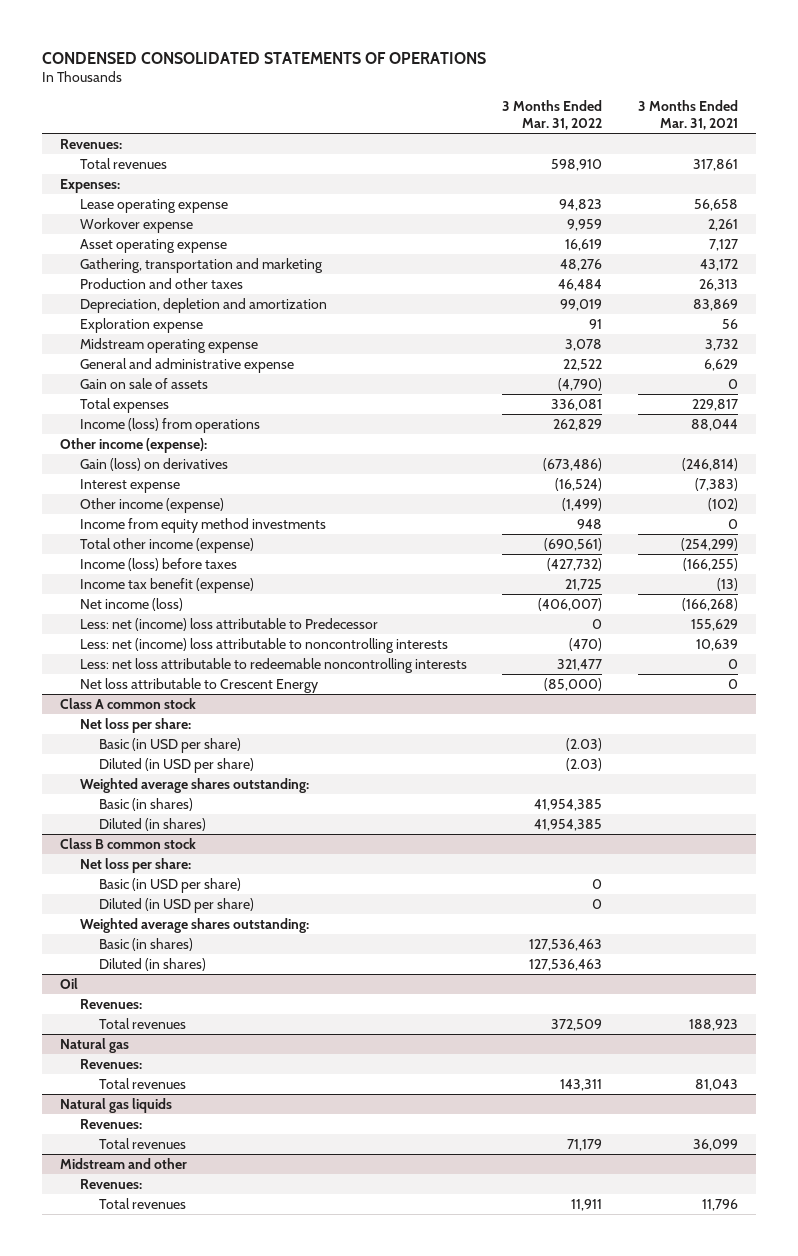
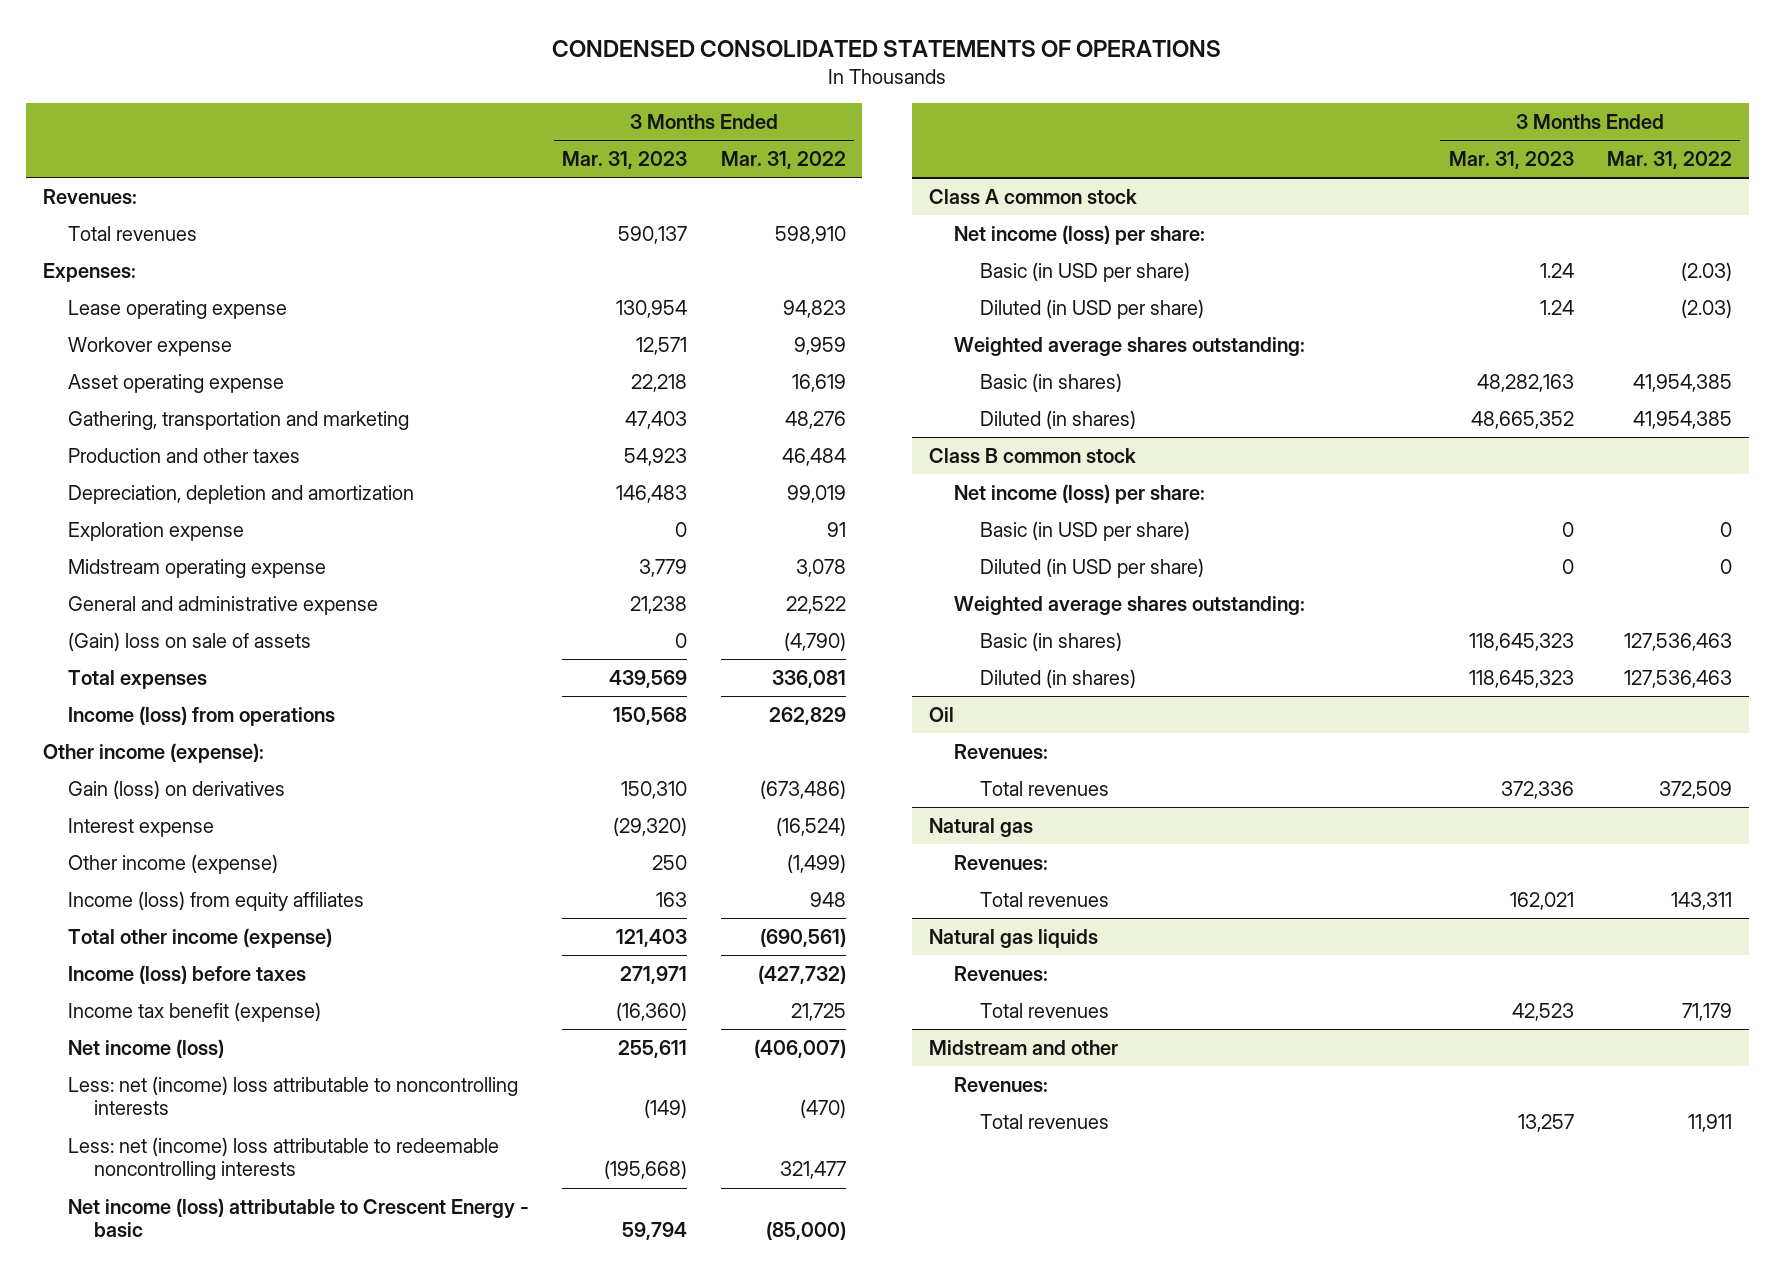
- | 3 Months Ended Mar. 31, 2022 | 3 Months Ended Mar. 31, 2021
+ | 3 Months Ended Mar. 31, 2023 | 3 Months Ended Mar. 31, 2022
- Gain on sale of assets | (4,790) | 0
+ (Gain) loss on sale of assets | 0 | (4,790)
- Income from equity method investments | 948 | 0
+ Income (loss) from equity affiliates | 163 | 948
- Less: net (income) loss attributable to Predecessor | 0 | 155,629
- Less: net loss attributable to redeemable noncontrolling interests | 321,477 | 0
- Net loss attributable to Crescent Energy | (85,000) | 0
+ Less: net (income) loss attributable to redeemable noncontrolling interests | (195,668) | 321,477
+ Net income (loss) attributable to Crescent Energy - basic | 59,794 | (85,000)
@ Class A common stock
- Net loss per share:
+ Net income (loss) per share:
@ Class B common stock
- Net loss per share:
+ Net income (loss) per share:

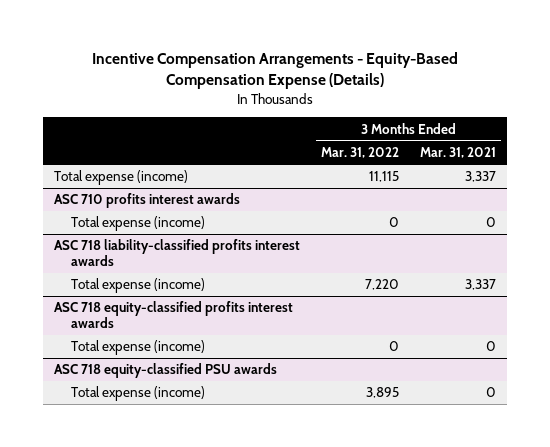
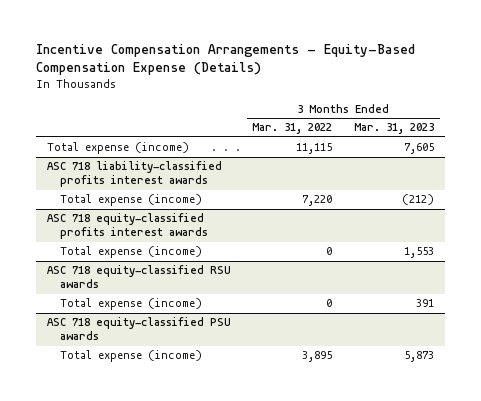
- | 3 Months Ended Mar. 31, 2022 | 3 Months Ended Mar. 31, 2021
+ | 3 Months Ended Mar. 31, 2022 | 3 Months Ended Mar. 31, 2023
- ASC 710 profits interest awards
- Total expense (income) | 0 | 0
+ ASC 718 equity-classified RSU awards
+ Total expense (income) | 0 | 391

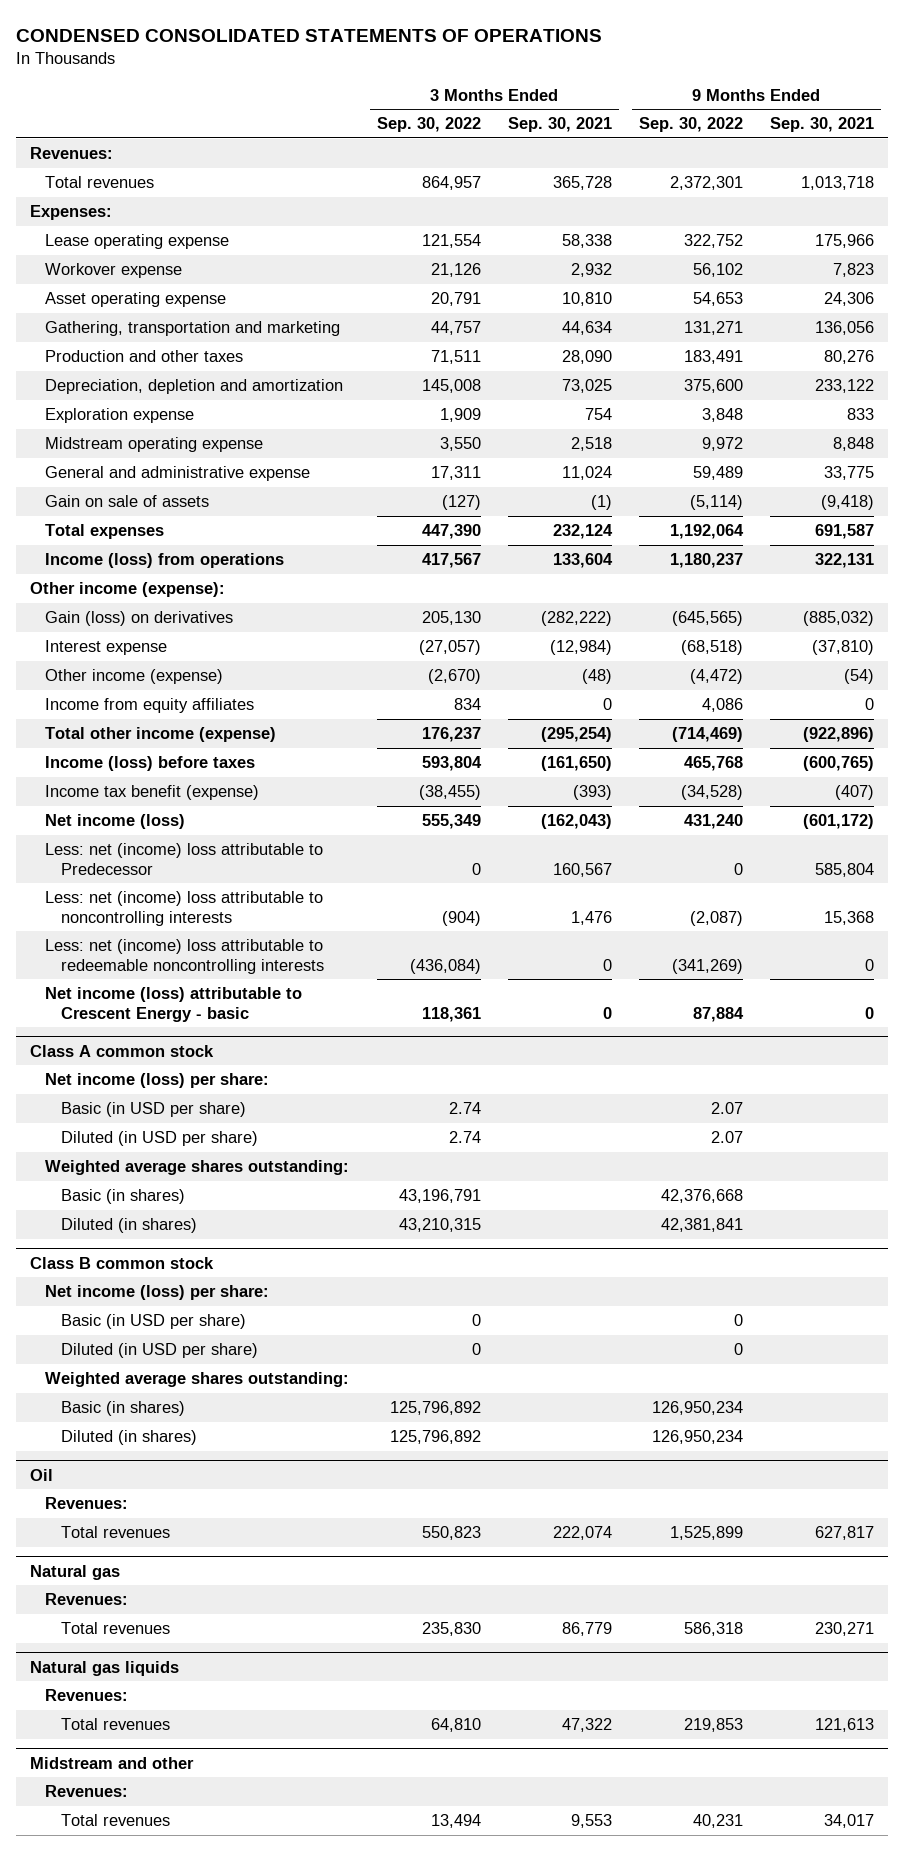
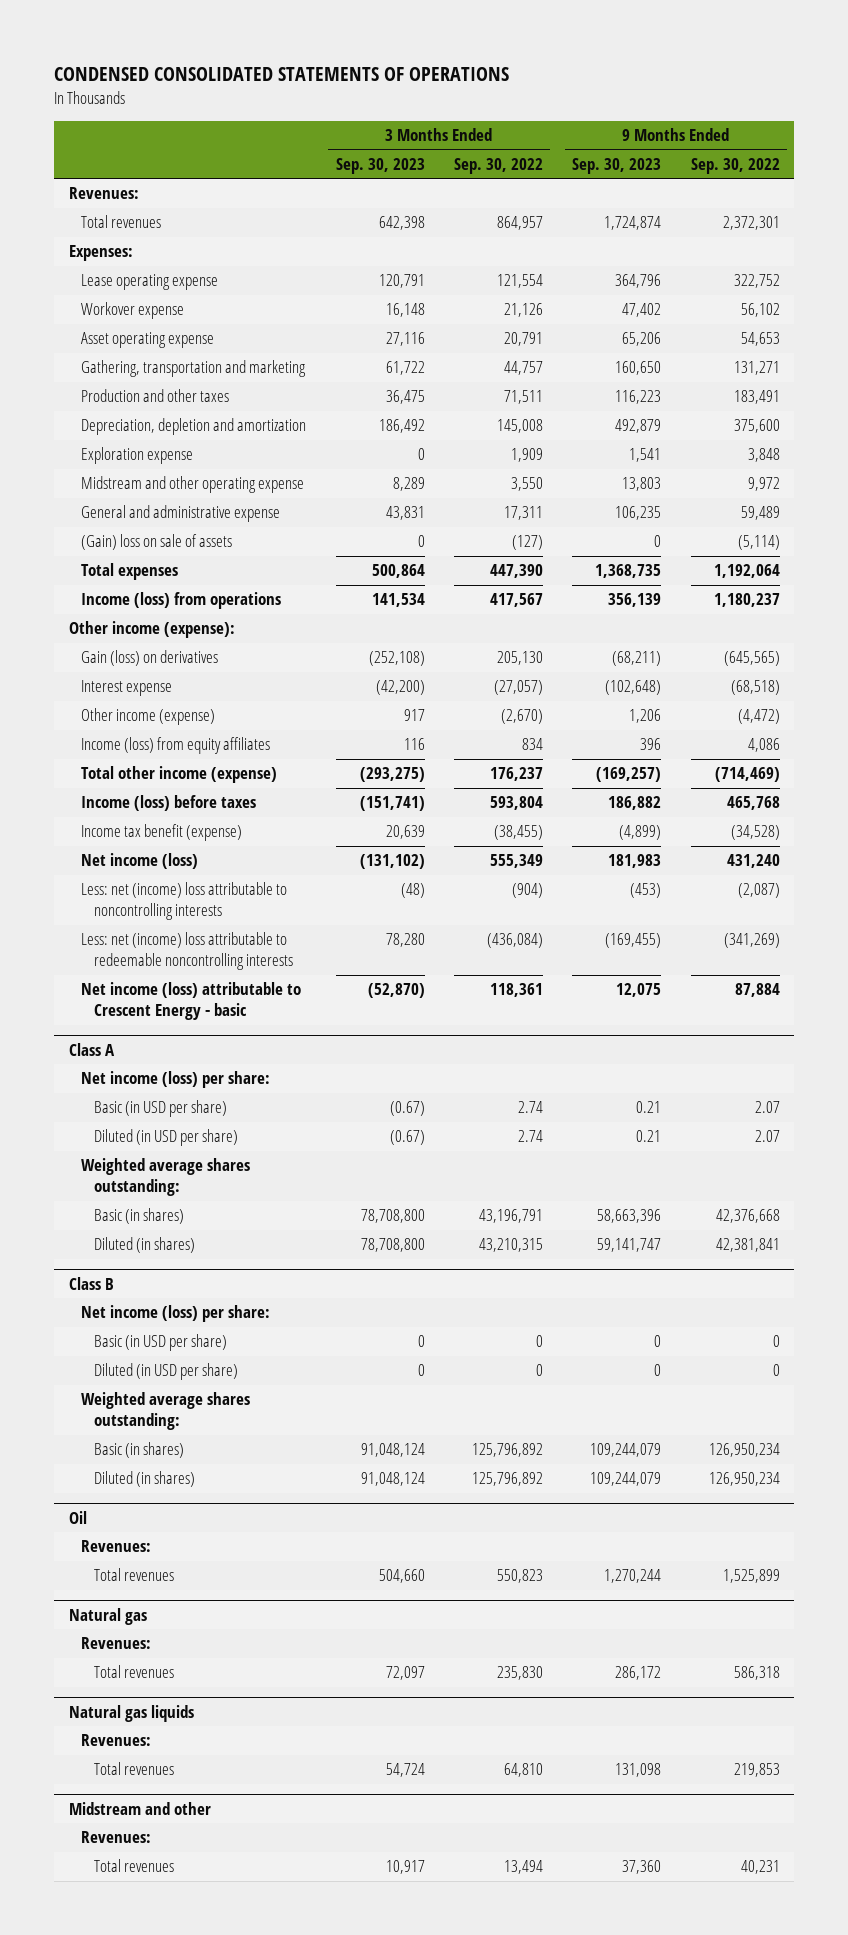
- | 3 Months Ended Sep. 30, 2022 | 3 Months Ended Sep. 30, 2021 | 9 Months Ended Sep. 30, 2022 | 9 Months Ended Sep. 30, 2021
+ | 3 Months Ended Sep. 30, 2023 | 3 Months Ended Sep. 30, 2022 | 9 Months Ended Sep. 30, 2023 | 9 Months Ended Sep. 30, 2022
- Midstream operating expense | 3,550 | 2,518 | 9,972 | 8,848
+ Midstream and other operating expense | 8,289 | 3,550 | 13,803 | 9,972
- Gain on sale of assets | (127) | (1) | (5,114) | (9,418)
+ (Gain) loss on sale of assets | 0 | (127) | 0 | (5,114)
- Income from equity affiliates | 834 | 0 | 4,086 | 0
+ Income (loss) from equity affiliates | 116 | 834 | 396 | 4,086
- Less: net (income) loss attributable to Predecessor | 0 | 160,567 | 0 | 585,804
- Class A common stock
+ Class A
- Class B common stock
+ Class B

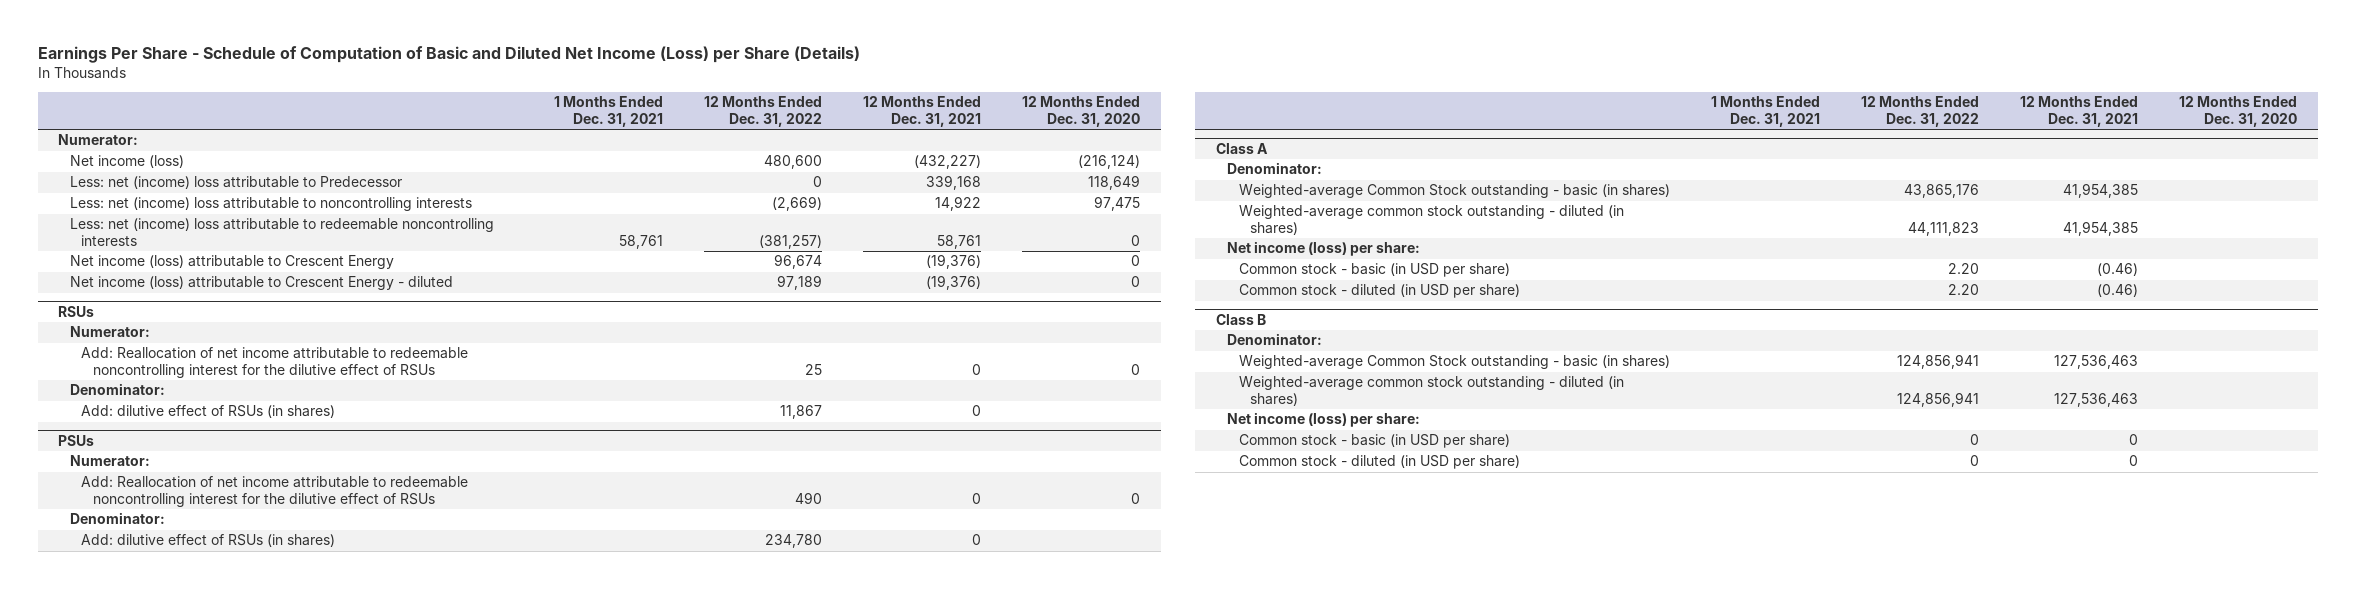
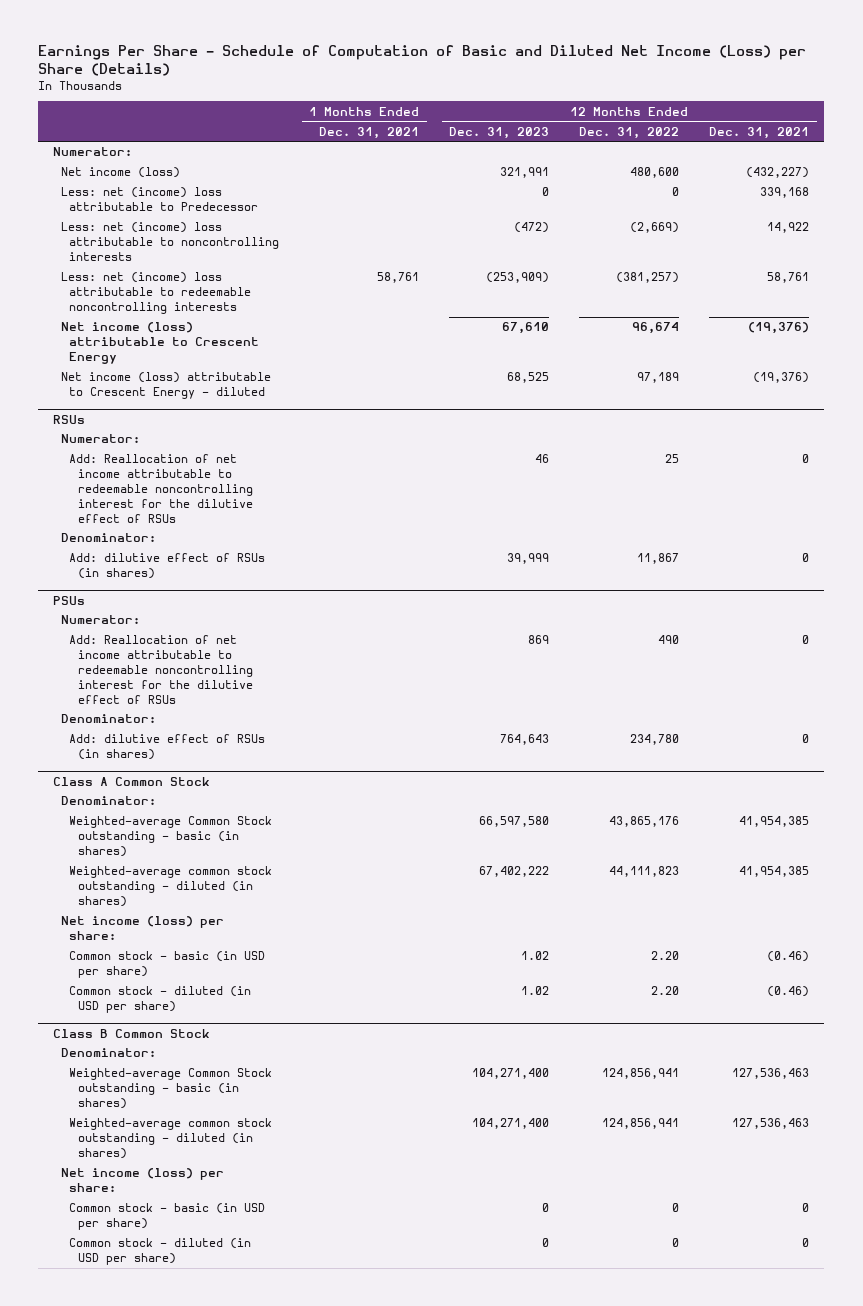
- | 1 Months Ended Dec. 31, 2021 | 12 Months Ended Dec. 31, 2022 | 12 Months Ended Dec. 31, 2021 | 12 Months Ended Dec. 31, 2020
+ | 1 Months Ended Dec. 31, 2021 | 12 Months Ended Dec. 31, 2023 | 12 Months Ended Dec. 31, 2022 | 12 Months Ended Dec. 31, 2021
- Class A
+ Class A Common Stock
- Class B
+ Class B Common Stock

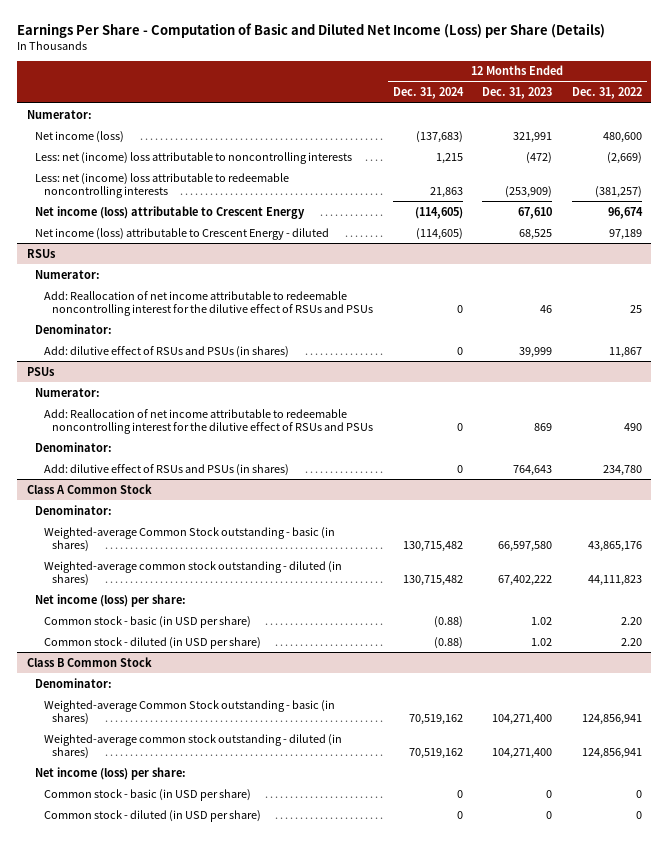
- Earnings Per Share - Schedule of Computation of Basic and Diluted Net Income (Loss) per Share (Details)
+ Earnings Per Share - Computation of Basic and Diluted Net Income (Loss) per Share (Details)
- | 1 Months Ended Dec. 31, 2021 | 12 Months Ended Dec. 31, 2023 | 12 Months Ended Dec. 31, 2022 | 12 Months Ended Dec. 31, 2021
+ | 12 Months Ended Dec. 31, 2024 | 12 Months Ended Dec. 31, 2023 | 12 Months Ended Dec. 31, 2022
- Less: net (income) loss attributable to Predecessor | | 0 | 0 | 339,168
@ RSUs
- Add: Reallocation of net income attributable to redeemable noncontrolling interest for the dilutive effect of RSUs | | 46 | 25 | 0
+ Add: Reallocation of net income attributable to redeemable noncontrolling interest for the dilutive effect of RSUs and PSUs | 0 | 46 | 25
- Add: dilutive effect of RSUs (in shares) | | 39,999 | 11,867 | 0
+ Add: dilutive effect of RSUs and PSUs (in shares) | 0 | 39,999 | 11,867
@ PSUs
- Add: Reallocation of net income attributable to redeemable noncontrolling interest for the dilutive effect of RSUs | | 869 | 490 | 0
+ Add: Reallocation of net income attributable to redeemable noncontrolling interest for the dilutive effect of RSUs and PSUs | 0 | 869 | 490
- Add: dilutive effect of RSUs (in shares) | | 764,643 | 234,780 | 0
+ Add: dilutive effect of RSUs and PSUs (in shares) | 0 | 764,643 | 234,780

